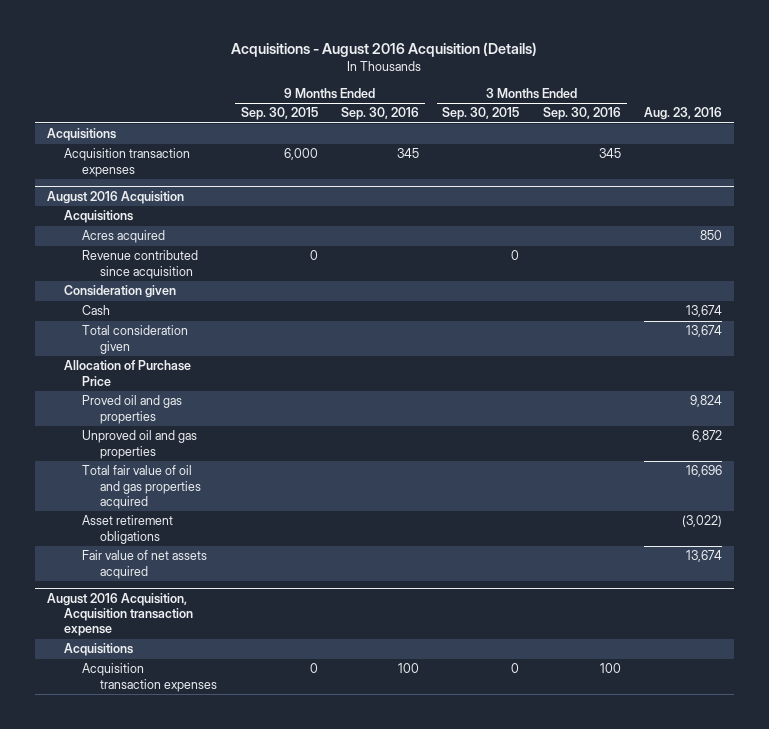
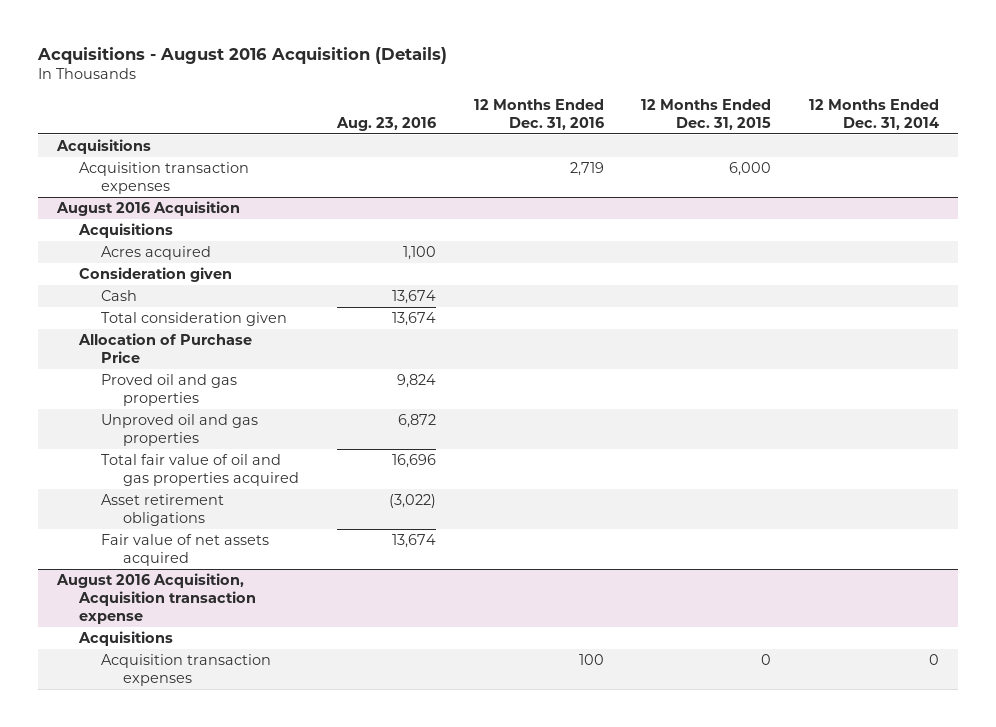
- | 9 Months Ended Sep. 30, 2015 | 9 Months Ended Sep. 30, 2016 | 3 Months Ended Sep. 30, 2015 | 3 Months Ended Sep. 30, 2016 | Aug. 23, 2016
+ | Aug. 23, 2016 | 12 Months Ended Dec. 31, 2016 | 12 Months Ended Dec. 31, 2015 | 12 Months Ended Dec. 31, 2014
@ August 2016 Acquisition
- Acres acquired | | | | | 850
- Revenue contributed since acquisition | 0 | | 0 | |
+ Acres acquired | 1,100 | | |

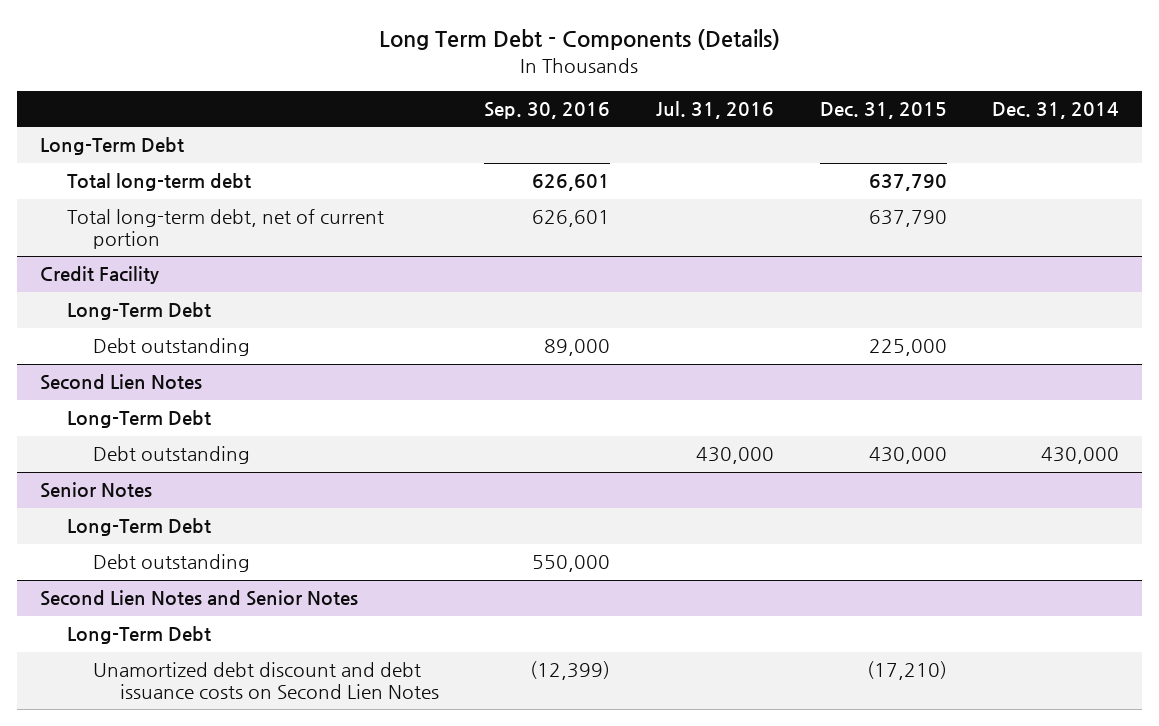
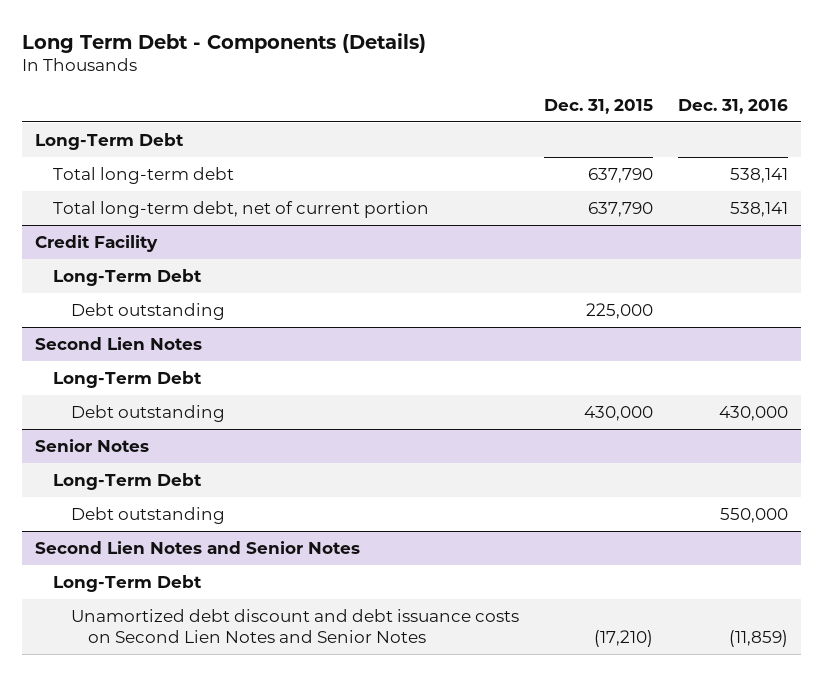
- | Sep. 30, 2016 | Jul. 31, 2016 | Dec. 31, 2015 | Dec. 31, 2014
+ | Dec. 31, 2015 | Dec. 31, 2016
@ Second Lien Notes and Senior Notes
- Unamortized debt discount and debt issuance costs on Second Lien Notes | (12,399) | | (17,210) |
+ Unamortized debt discount and debt issuance costs on Second Lien Notes and Senior Notes | (17,210) | (11,859)

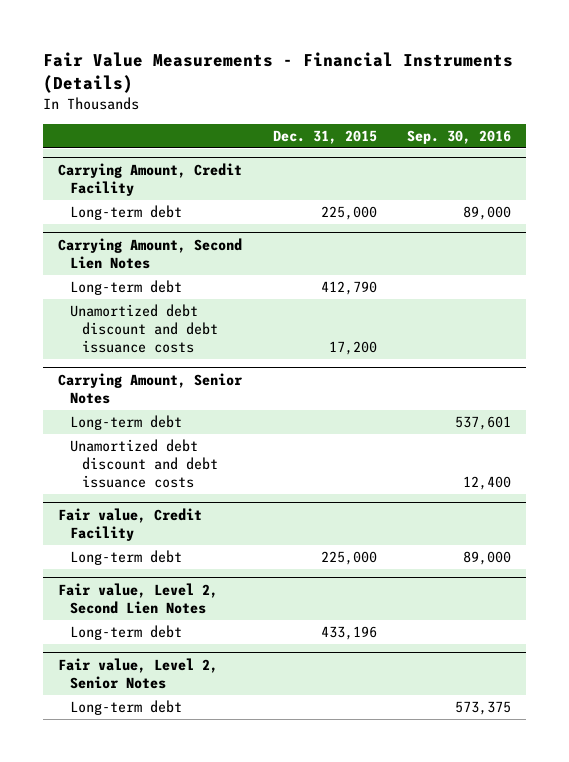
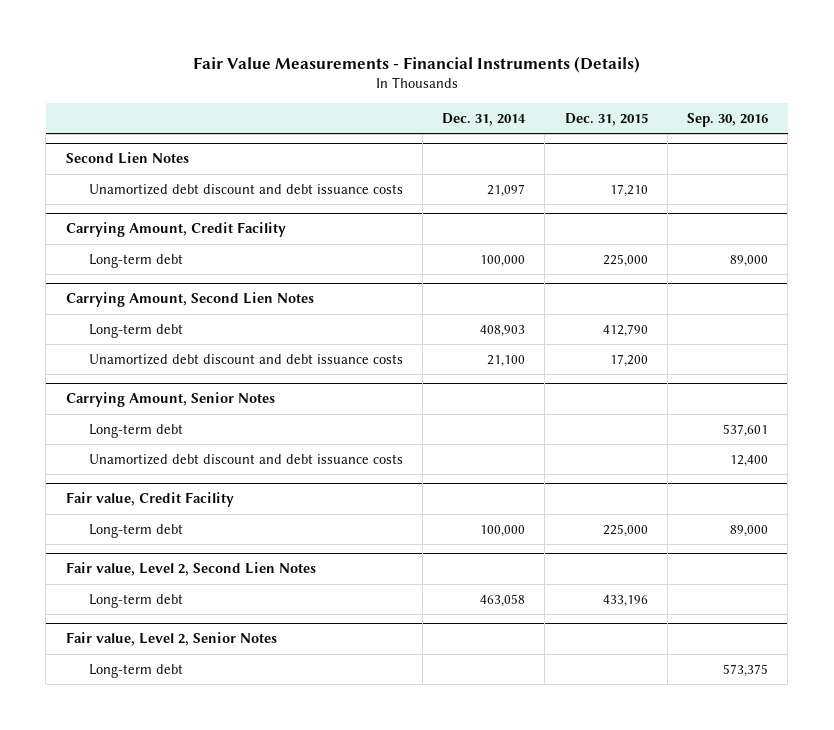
- | Dec. 31, 2015 | Sep. 30, 2016
+ | Dec. 31, 2014 | Dec. 31, 2015 | Sep. 30, 2016
+ Second Lien Notes
+ Unamortized debt discount and debt issuance costs | 21,097 | 17,210 |

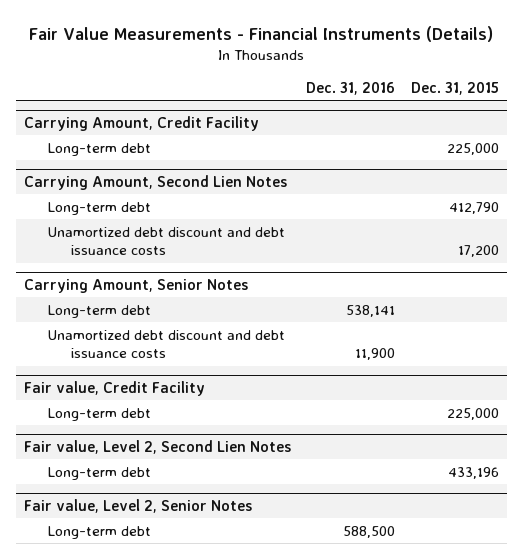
- | Dec. 31, 2014 | Dec. 31, 2015 | Sep. 30, 2016
+ | Dec. 31, 2016 | Dec. 31, 2015
- Second Lien Notes
- Unamortized debt discount and debt issuance costs | 21,097 | 17,210 |

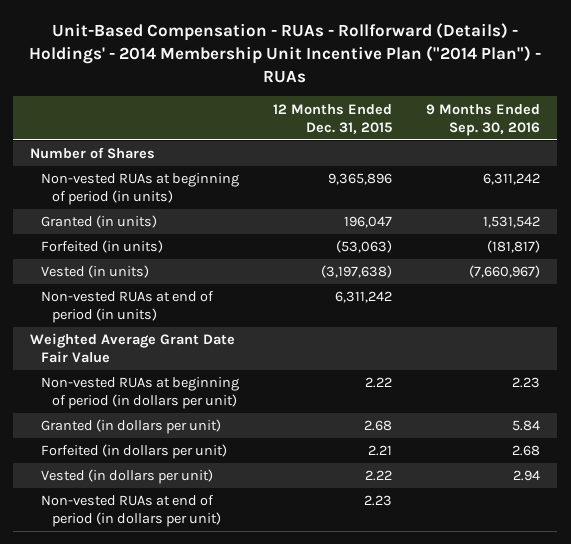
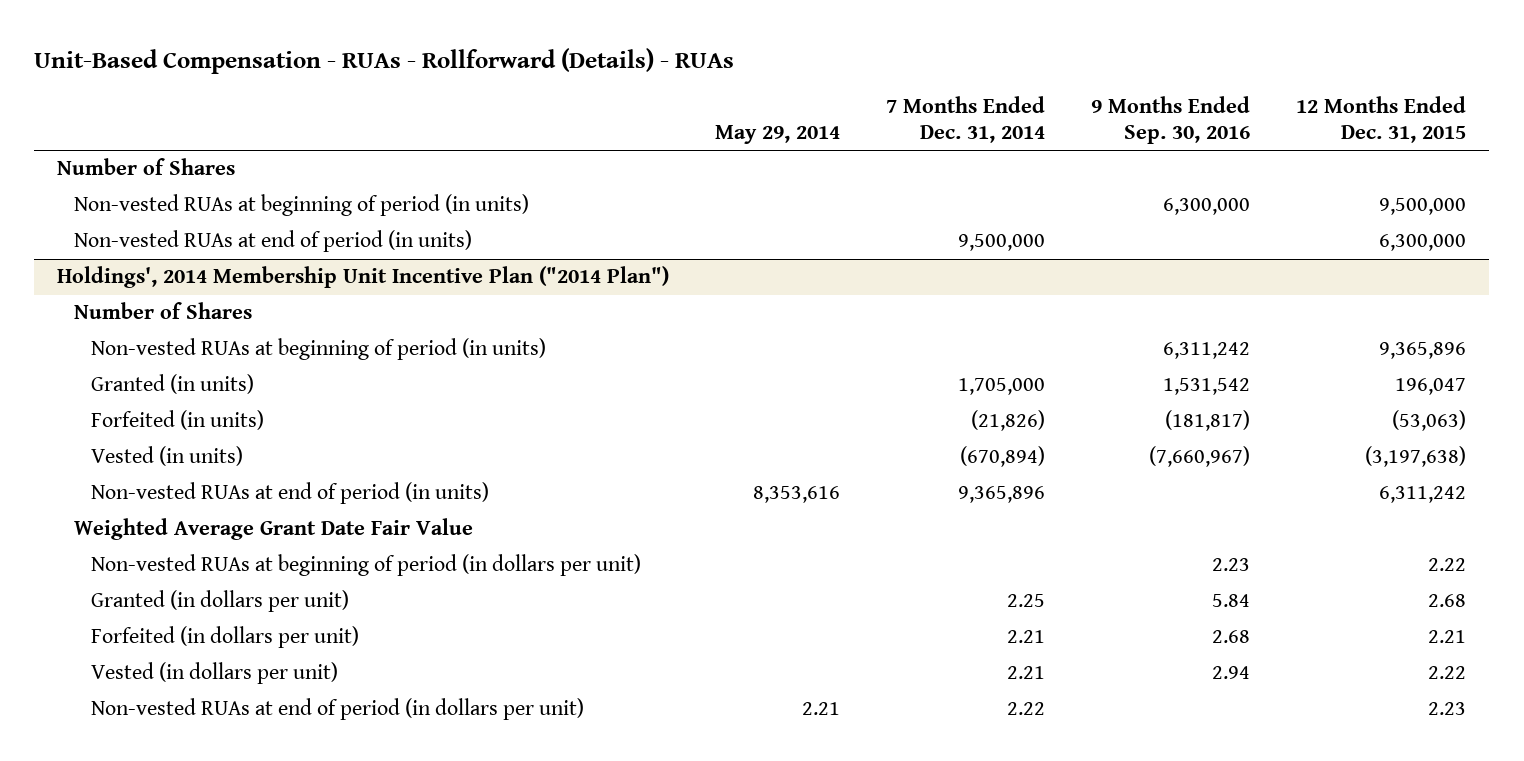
- Unit-Based Compensation - RUAs - Rollforward (Details) - Holdings' - 2014 Membership Unit Incentive Plan ("2014 Plan") - RUAs
+ Unit-Based Compensation - RUAs - Rollforward (Details) - RUAs
- | 12 Months Ended Dec. 31, 2015 | 9 Months Ended Sep. 30, 2016
+ | May 29, 2014 | 7 Months Ended Dec. 31, 2014 | 9 Months Ended Sep. 30, 2016 | 12 Months Ended Dec. 31, 2015
+ Non-vested RUAs at beginning of period (in units) | | | 6,300,000 | 9,500,000
+ Non-vested RUAs at end of period (in units) | | 9,500,000 | | 6,300,000
+ Holdings', 2014 Membership Unit Incentive Plan ("2014 Plan")
+ Number of Shares

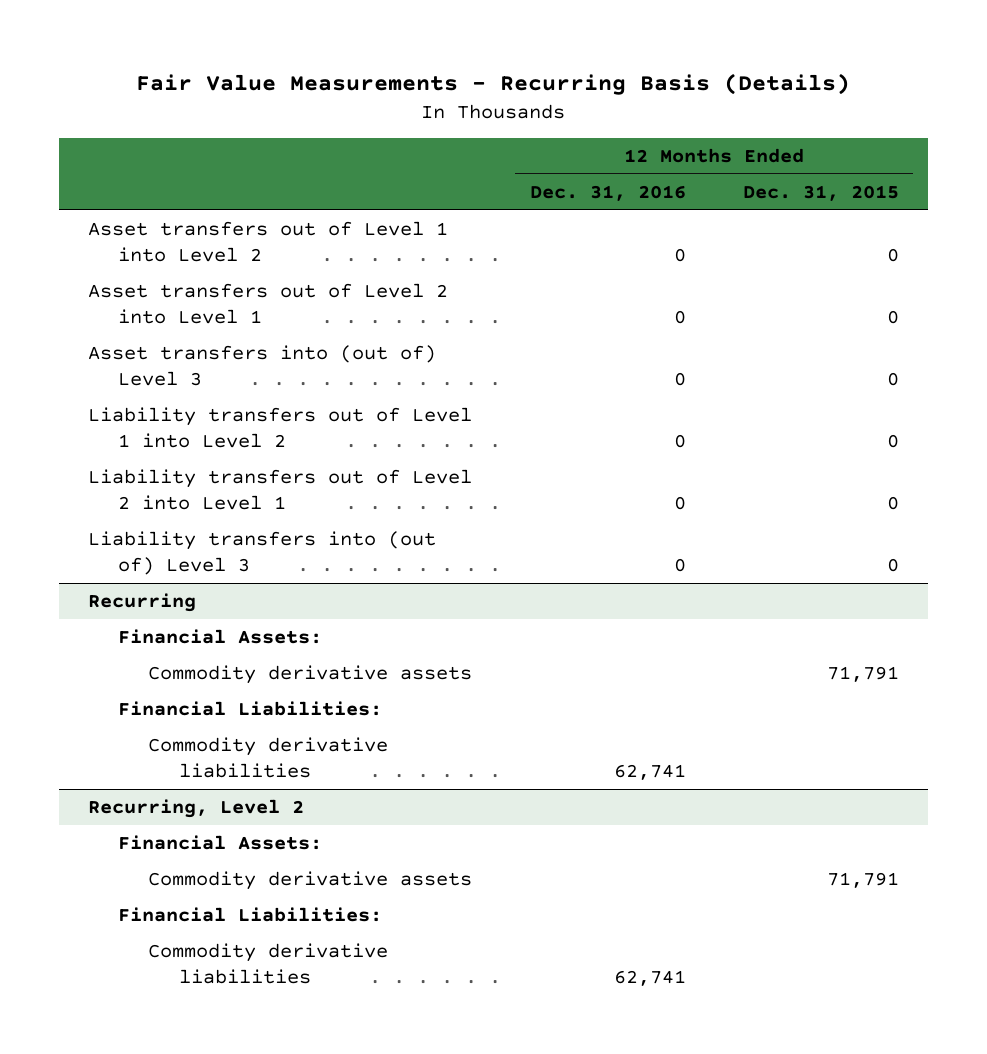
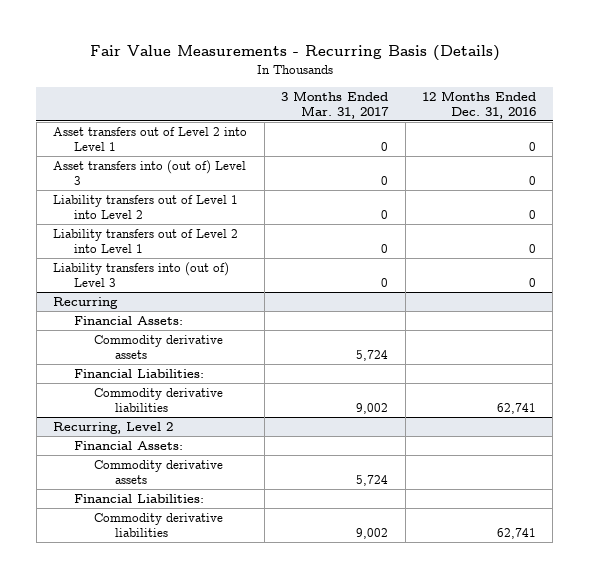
- | 12 Months Ended Dec. 31, 2016 | 12 Months Ended Dec. 31, 2015
+ | 3 Months Ended Mar. 31, 2017 | 12 Months Ended Dec. 31, 2016
- Asset transfers out of Level 1 into Level 2 | 0 | 0

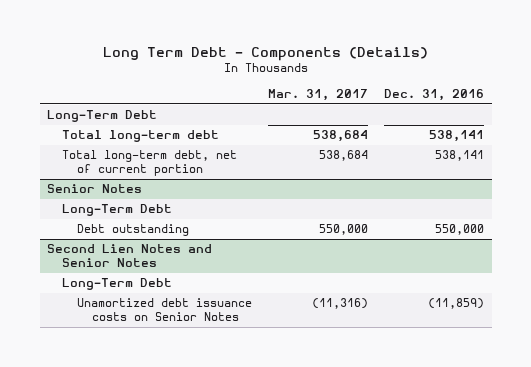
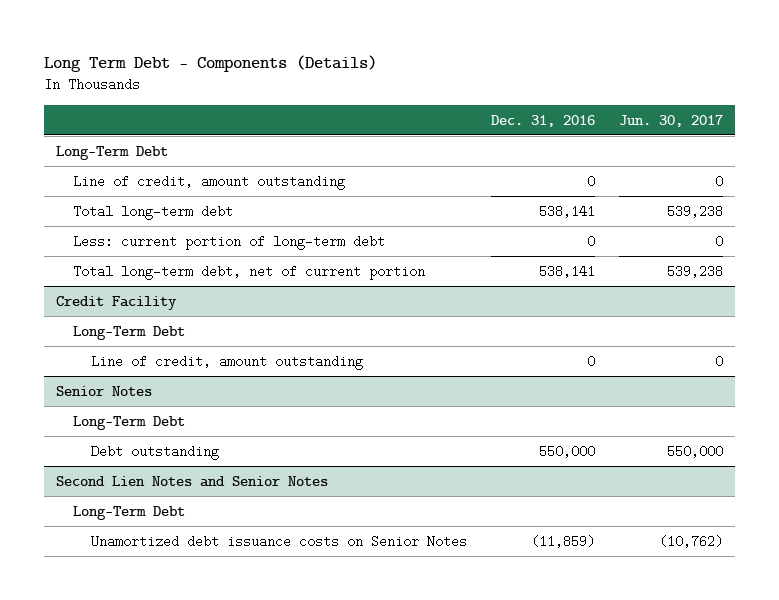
- | Mar. 31, 2017 | Dec. 31, 2016
+ | Dec. 31, 2016 | Jun. 30, 2017
+ Line of credit, amount outstanding | 0 | 0
+ Less: current portion of long-term debt | 0 | 0
+ Credit Facility
+ Long-Term Debt
+ Line of credit, amount outstanding | 0 | 0

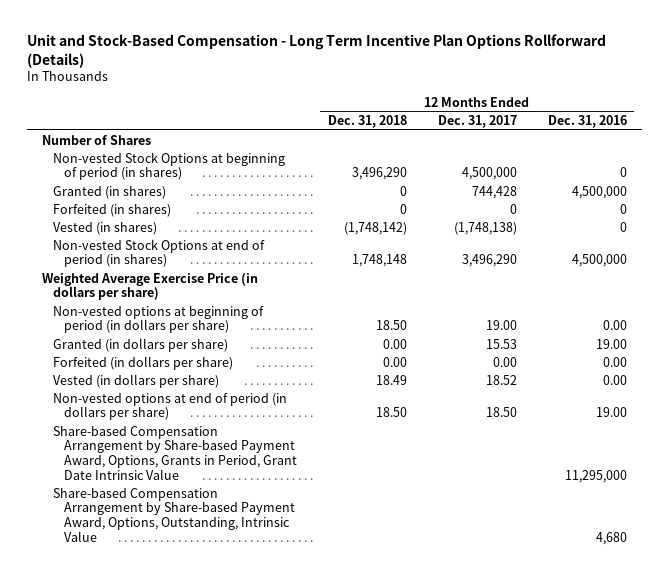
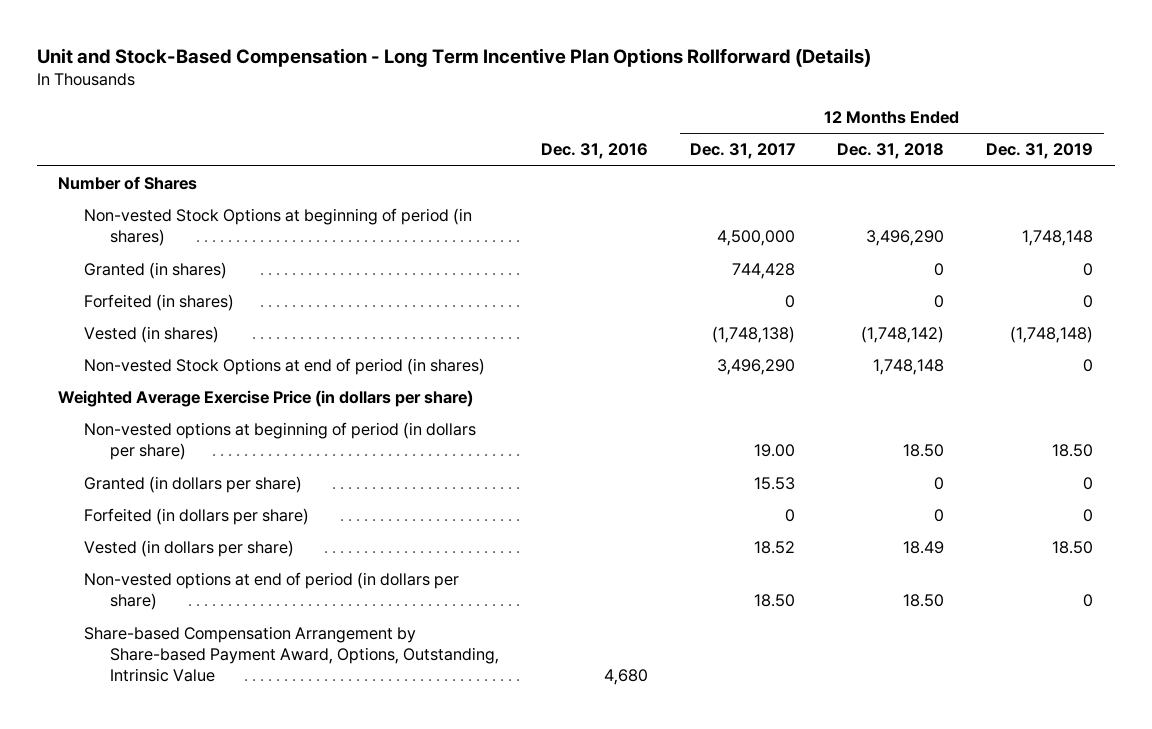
- | 12 Months Ended Dec. 31, 2018 | 12 Months Ended Dec. 31, 2017 | 12 Months Ended Dec. 31, 2016
+ | Dec. 31, 2016 | 12 Months Ended Dec. 31, 2017 | 12 Months Ended Dec. 31, 2018 | 12 Months Ended Dec. 31, 2019
- Granted (in dollars per share) | 0.00 | 15.53 | 19.00
- Forfeited (in dollars per share) | 0.00 | 0.00 | 0.00
+ Granted (in dollars per share) | | 15.53 | 0 | 0
+ Forfeited (in dollars per share) | | 0 | 0 | 0
- Share-based Compensation Arrangement by Share-based Payment Award, Options, Grants in Period, Grant Date Intrinsic Value | | | 11,295,000

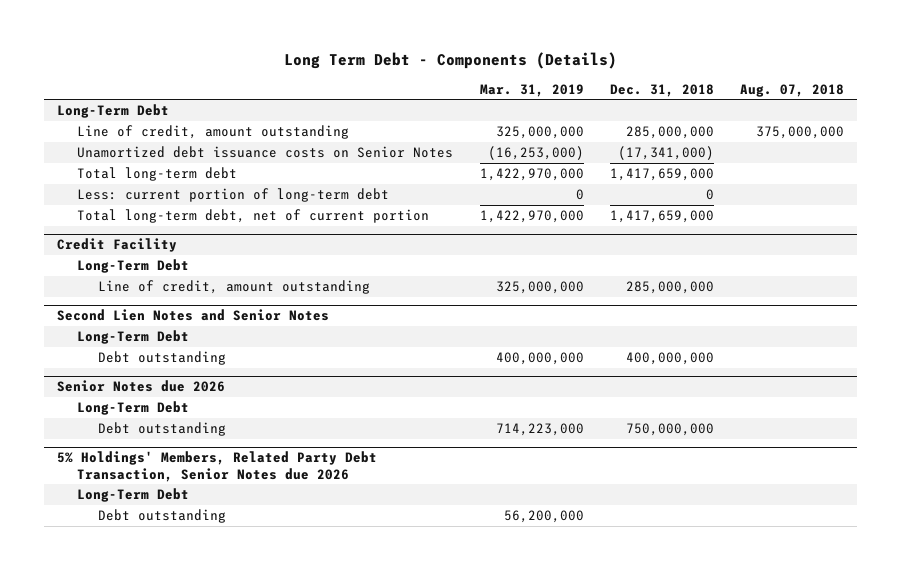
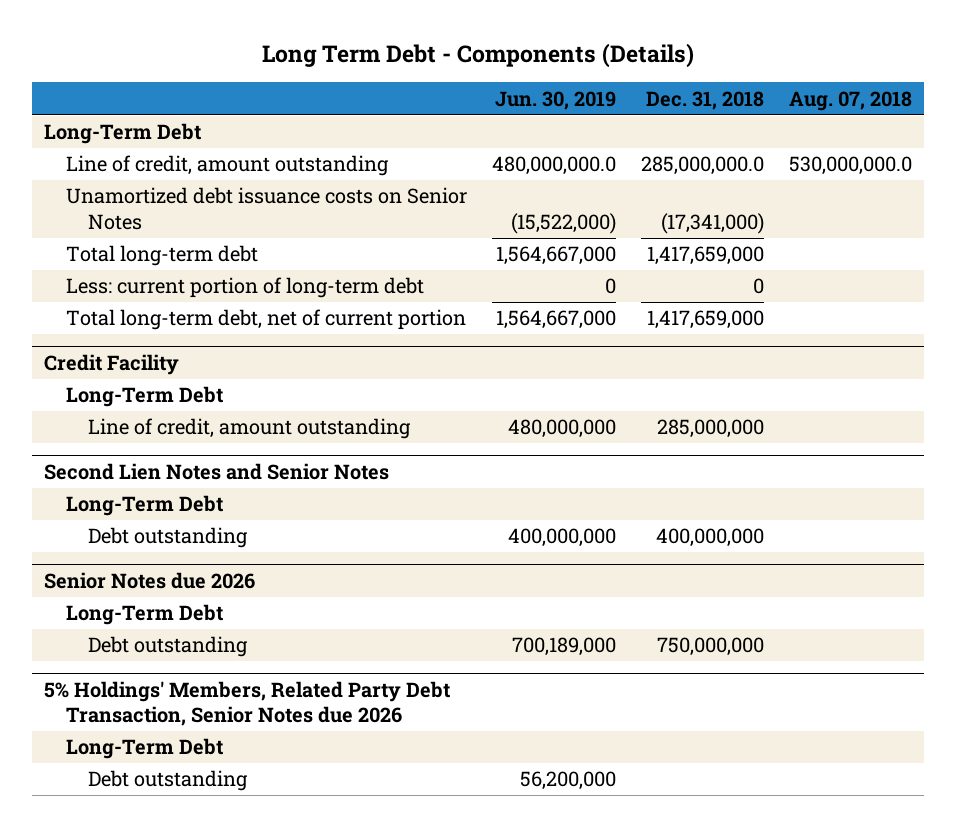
- | Mar. 31, 2019 | Dec. 31, 2018 | Aug. 07, 2018
+ | Jun. 30, 2019 | Dec. 31, 2018 | Aug. 07, 2018
- Line of credit, amount outstanding | 325,000,000 | 285,000,000 | 375,000,000
+ Line of credit, amount outstanding | 480,000,000.0 | 285,000,000.0 | 530,000,000.0

